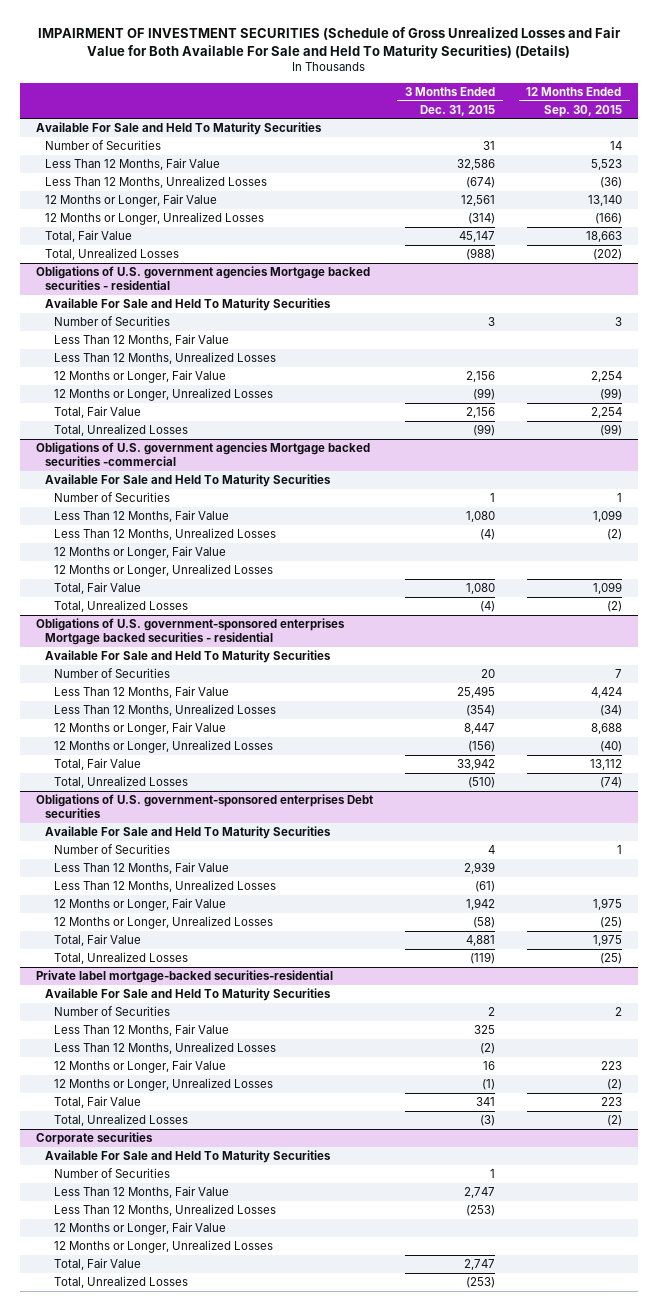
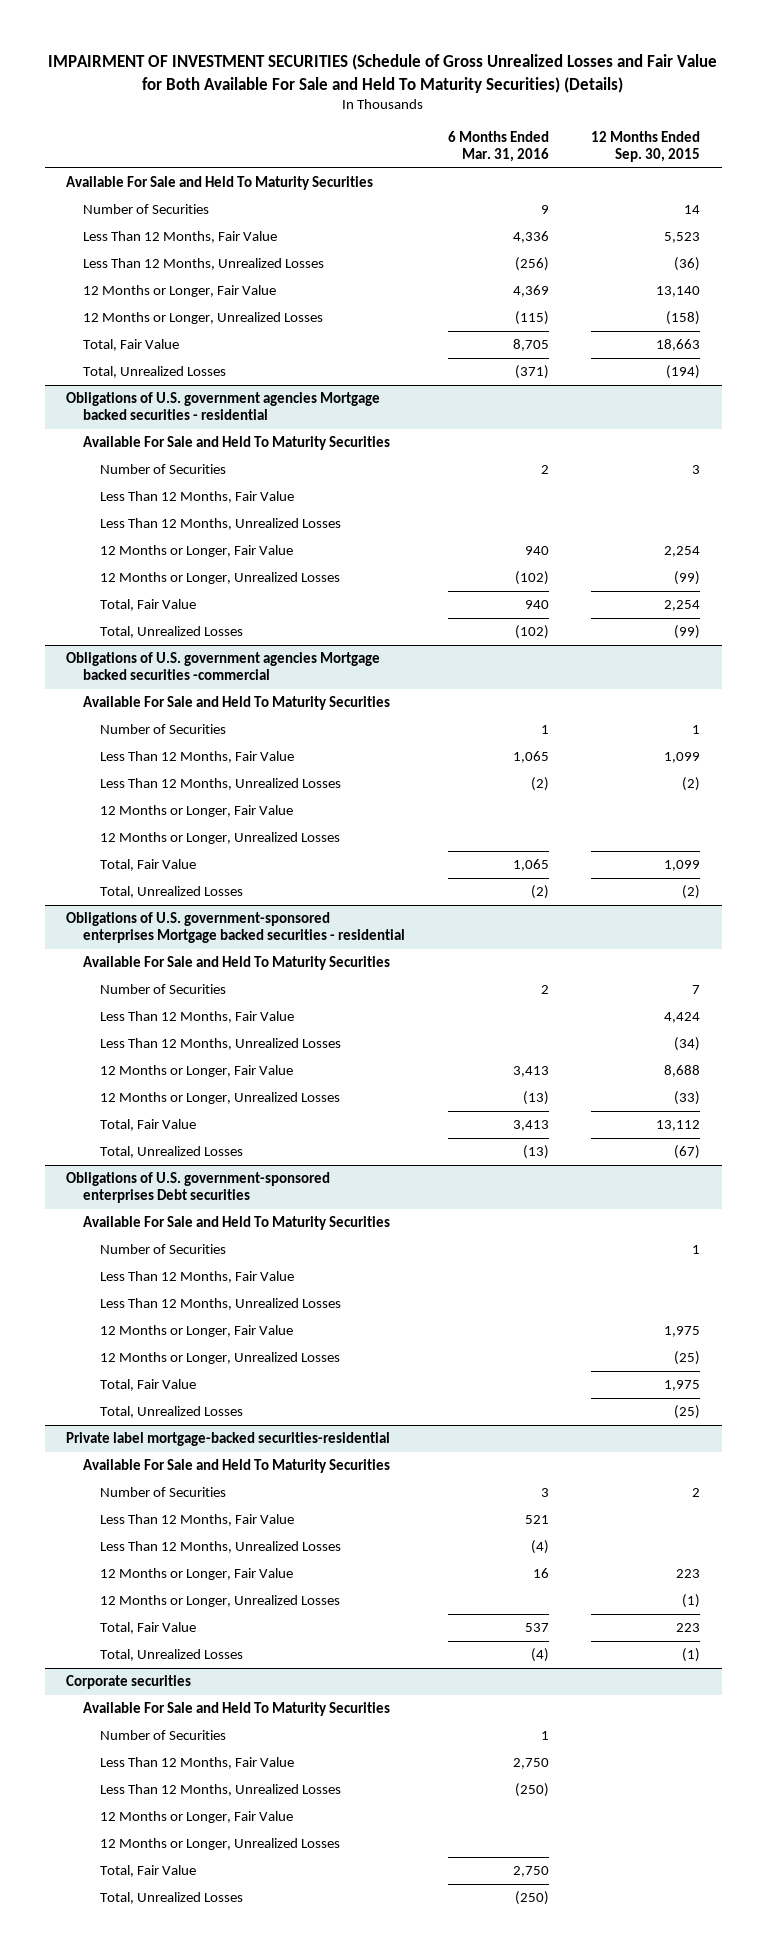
- | 3 Months Ended Dec. 31, 2015 | 12 Months Ended Sep. 30, 2015
+ | 6 Months Ended Mar. 31, 2016 | 12 Months Ended Sep. 30, 2015
- 12 Months or Longer, Unrealized Losses | (314) | (166)
+ 12 Months or Longer, Unrealized Losses | (115) | (158)
- Total, Unrealized Losses | (988) | (202)
+ Total, Unrealized Losses | (371) | (194)
@ Obligations of U.S. government-sponsored enterprises Mortgage backed securities - residential
- 12 Months or Longer, Unrealized Losses | (156) | (40)
+ 12 Months or Longer, Unrealized Losses | (13) | (33)
- Total, Unrealized Losses | (510) | (74)
+ Total, Unrealized Losses | (13) | (67)
@ Private label mortgage-backed securities-residential
- 12 Months or Longer, Unrealized Losses | (1) | (2)
+ 12 Months or Longer, Unrealized Losses | | (1)
- Total, Unrealized Losses | (3) | (2)
+ Total, Unrealized Losses | (4) | (1)

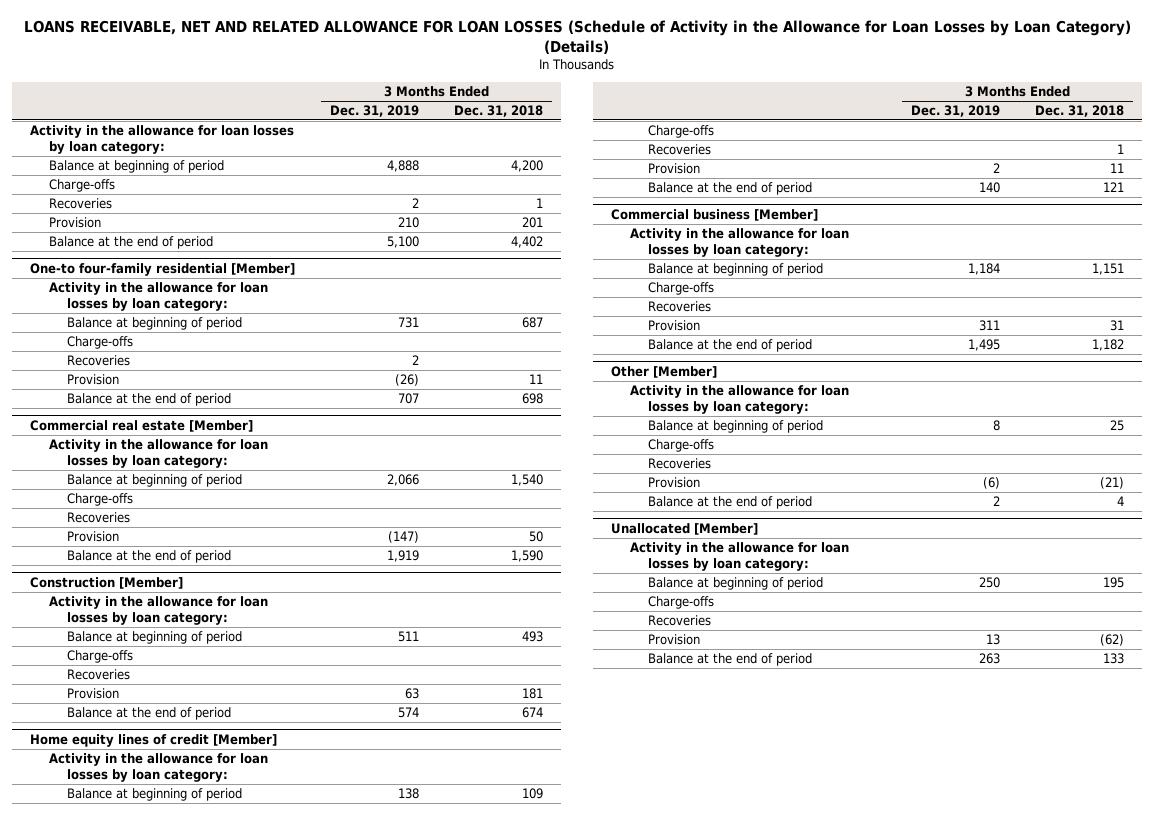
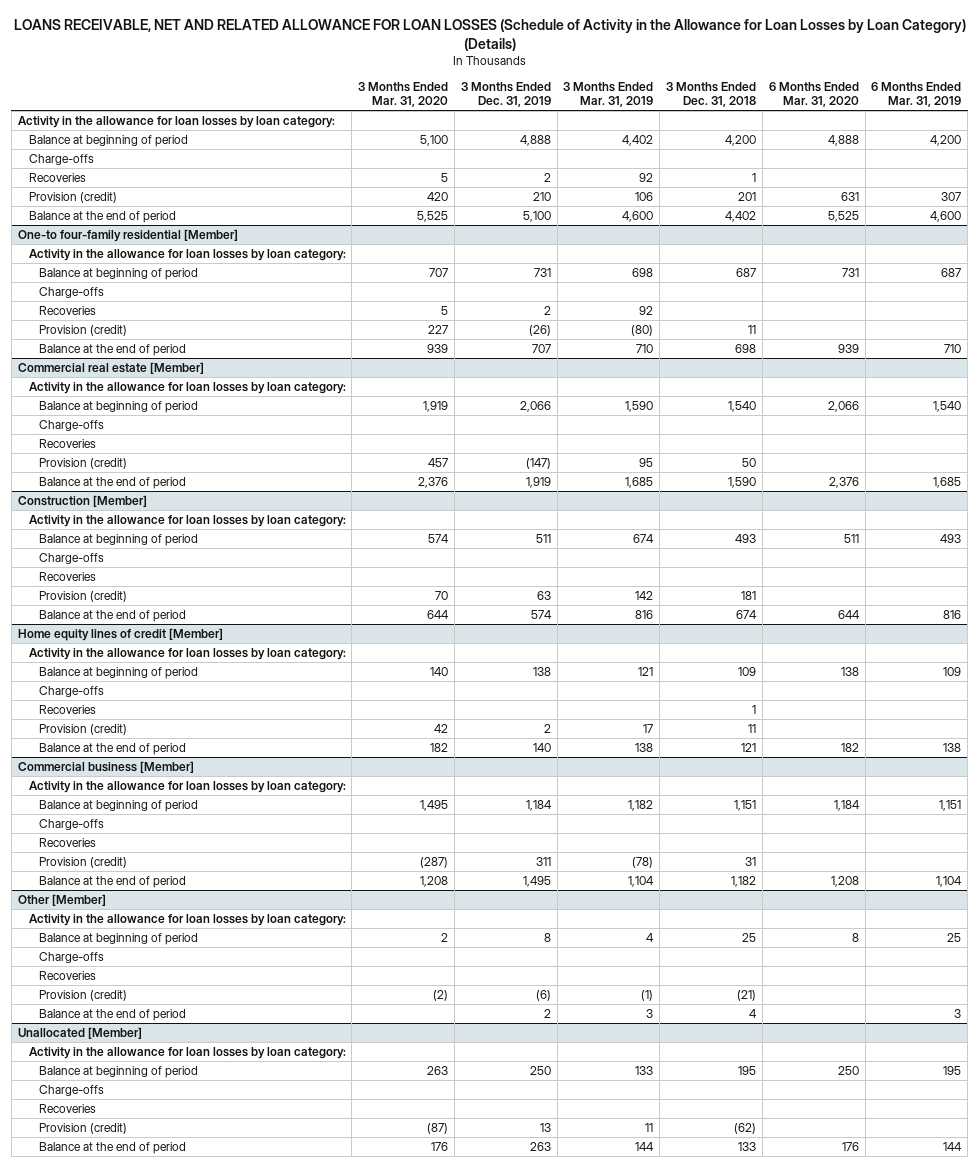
- | 3 Months Ended Dec. 31, 2019 | 3 Months Ended Dec. 31, 2018
+ | 3 Months Ended Mar. 31, 2020 | 3 Months Ended Dec. 31, 2019 | 3 Months Ended Mar. 31, 2019 | 3 Months Ended Dec. 31, 2018 | 6 Months Ended Mar. 31, 2020 | 6 Months Ended Mar. 31, 2019
- Provision | 210 | 201
+ Provision (credit) | 420 | 210 | 106 | 201 | 631 | 307
@ One-to four-family residential [Member]
- Provision | (26) | 11
+ Provision (credit) | 227 | (26) | (80) | 11 | |
@ Commercial real estate [Member]
- Provision | (147) | 50
+ Provision (credit) | 457 | (147) | 95 | 50 | |
@ Construction [Member]
- Provision | 63 | 181
+ Provision (credit) | 70 | 63 | 142 | 181 | |
@ Home equity lines of credit [Member]
- Provision | 2 | 11
+ Provision (credit) | 42 | 2 | 17 | 11 | |
@ Commercial business [Member]
- Provision | 311 | 31
+ Provision (credit) | (287) | 311 | (78) | 31 | |
@ Other [Member]
- Provision | (6) | (21)
+ Provision (credit) | (2) | (6) | (1) | (21) | |
@ Unallocated [Member]
- Provision | 13 | (62)
+ Provision (credit) | (87) | 13 | 11 | (62) | |

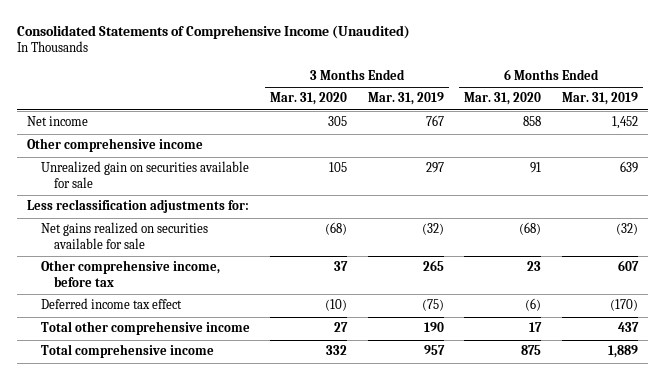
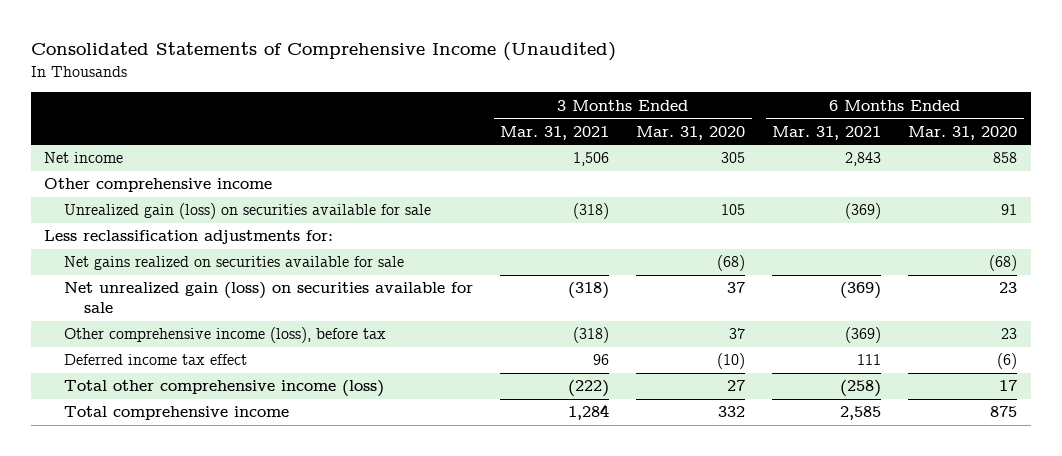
- | 3 Months Ended Mar. 31, 2020 | 3 Months Ended Mar. 31, 2019 | 6 Months Ended Mar. 31, 2020 | 6 Months Ended Mar. 31, 2019
+ | 3 Months Ended Mar. 31, 2021 | 3 Months Ended Mar. 31, 2020 | 6 Months Ended Mar. 31, 2021 | 6 Months Ended Mar. 31, 2020
- Unrealized gain on securities available for sale | 105 | 297 | 91 | 639
+ Unrealized gain (loss) on securities available for sale | (318) | 105 | (369) | 91
- Other comprehensive income, before tax | 37 | 265 | 23 | 607
+ Net unrealized gain (loss) on securities available for sale | (318) | 37 | (369) | 23
+ Other comprehensive income (loss), before tax | (318) | 37 | (369) | 23
- Total other comprehensive income | 27 | 190 | 17 | 437
+ Total other comprehensive income (loss) | (222) | 27 | (258) | 17

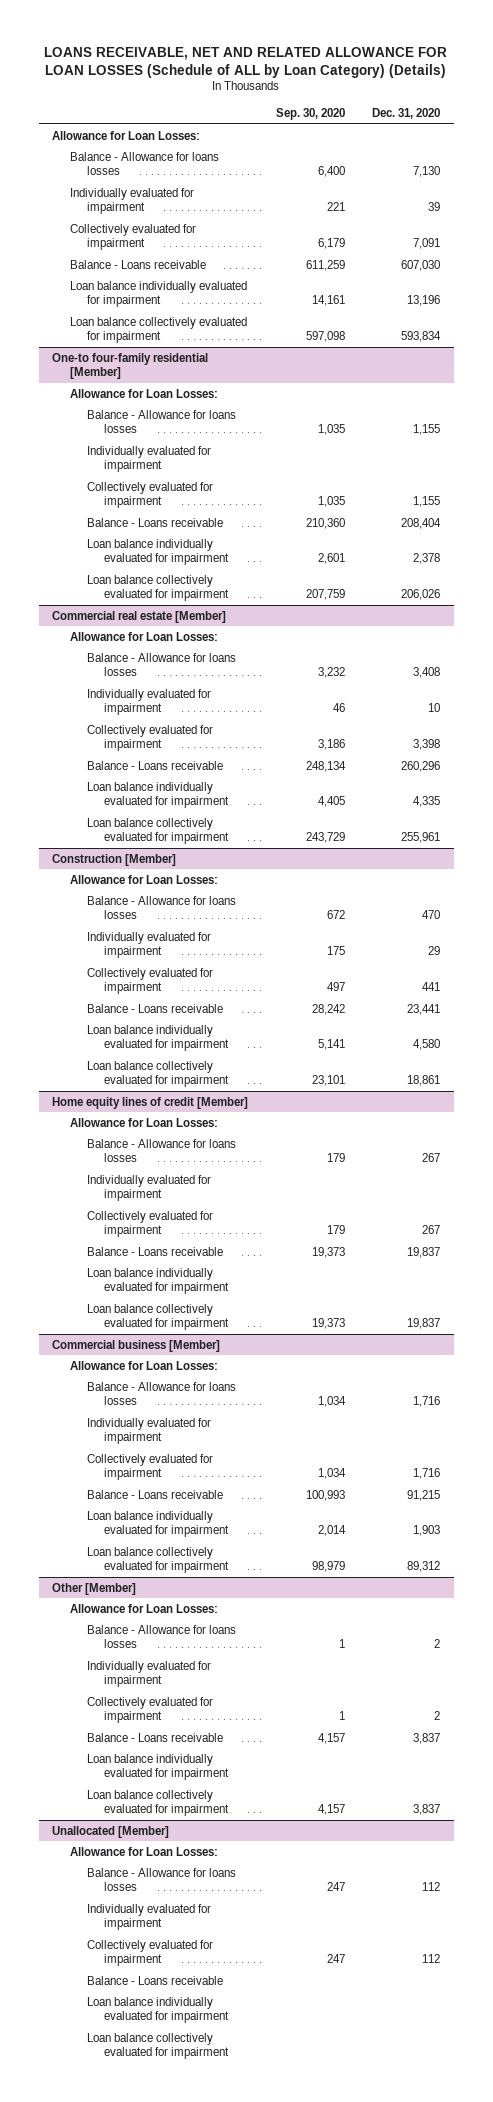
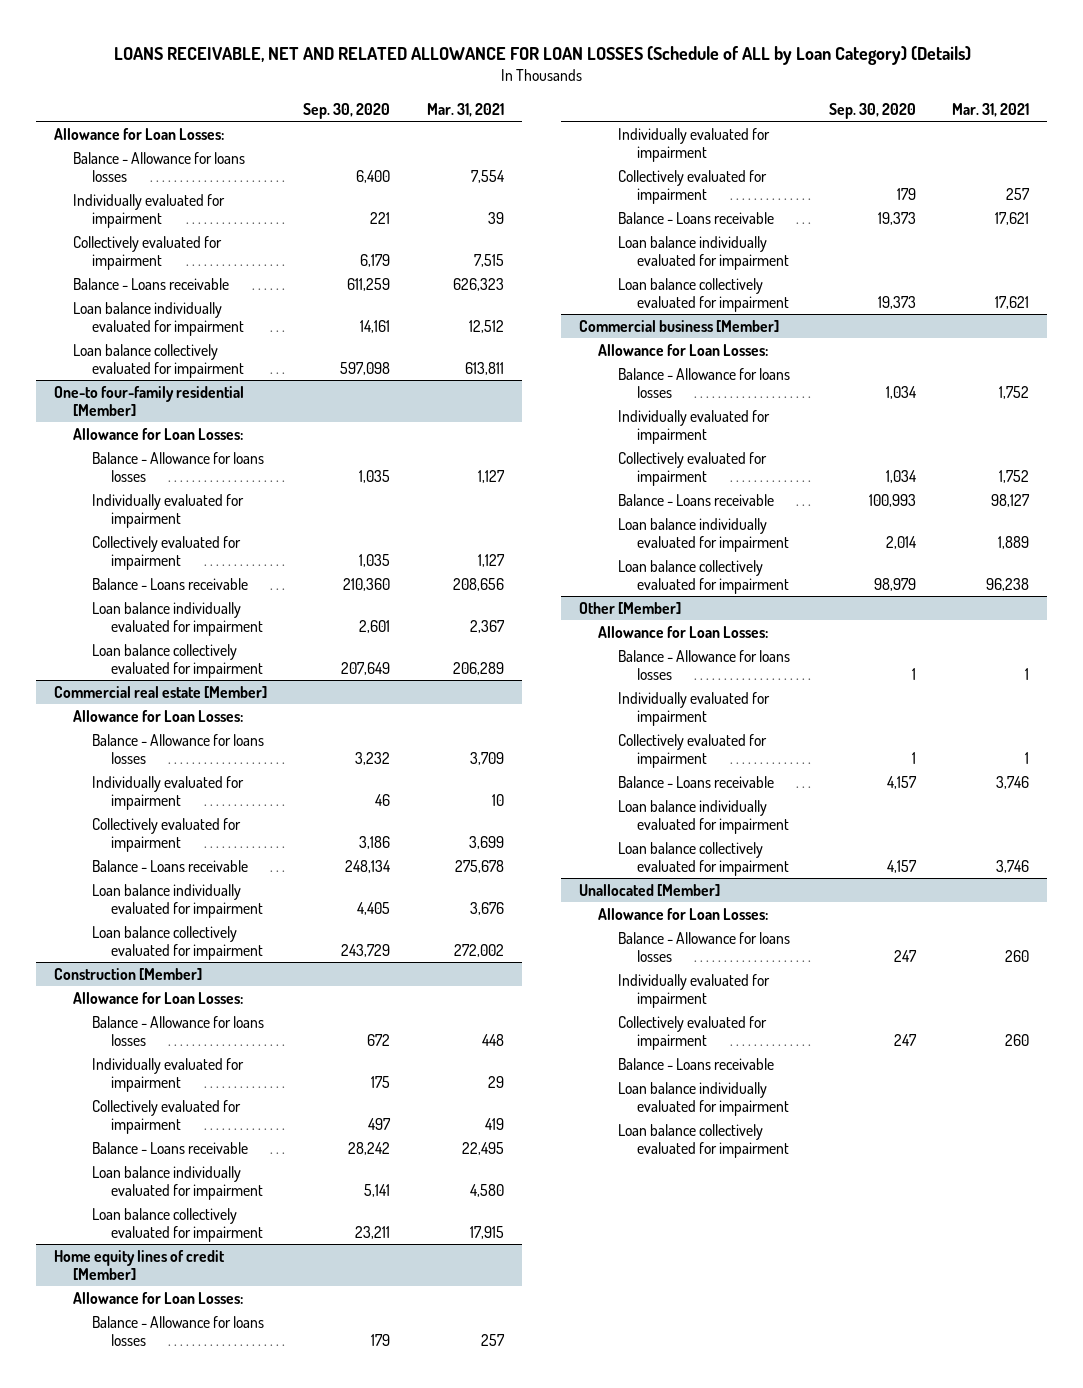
- | Sep. 30, 2020 | Dec. 31, 2020
+ | Sep. 30, 2020 | Mar. 31, 2021
@ One-to four-family residential [Member]
- Loan balance collectively evaluated for impairment | 207,759 | 206,026
+ Loan balance collectively evaluated for impairment | 207,649 | 206,289
@ Construction [Member]
- Loan balance collectively evaluated for impairment | 23,101 | 18,861
+ Loan balance collectively evaluated for impairment | 23,211 | 17,915

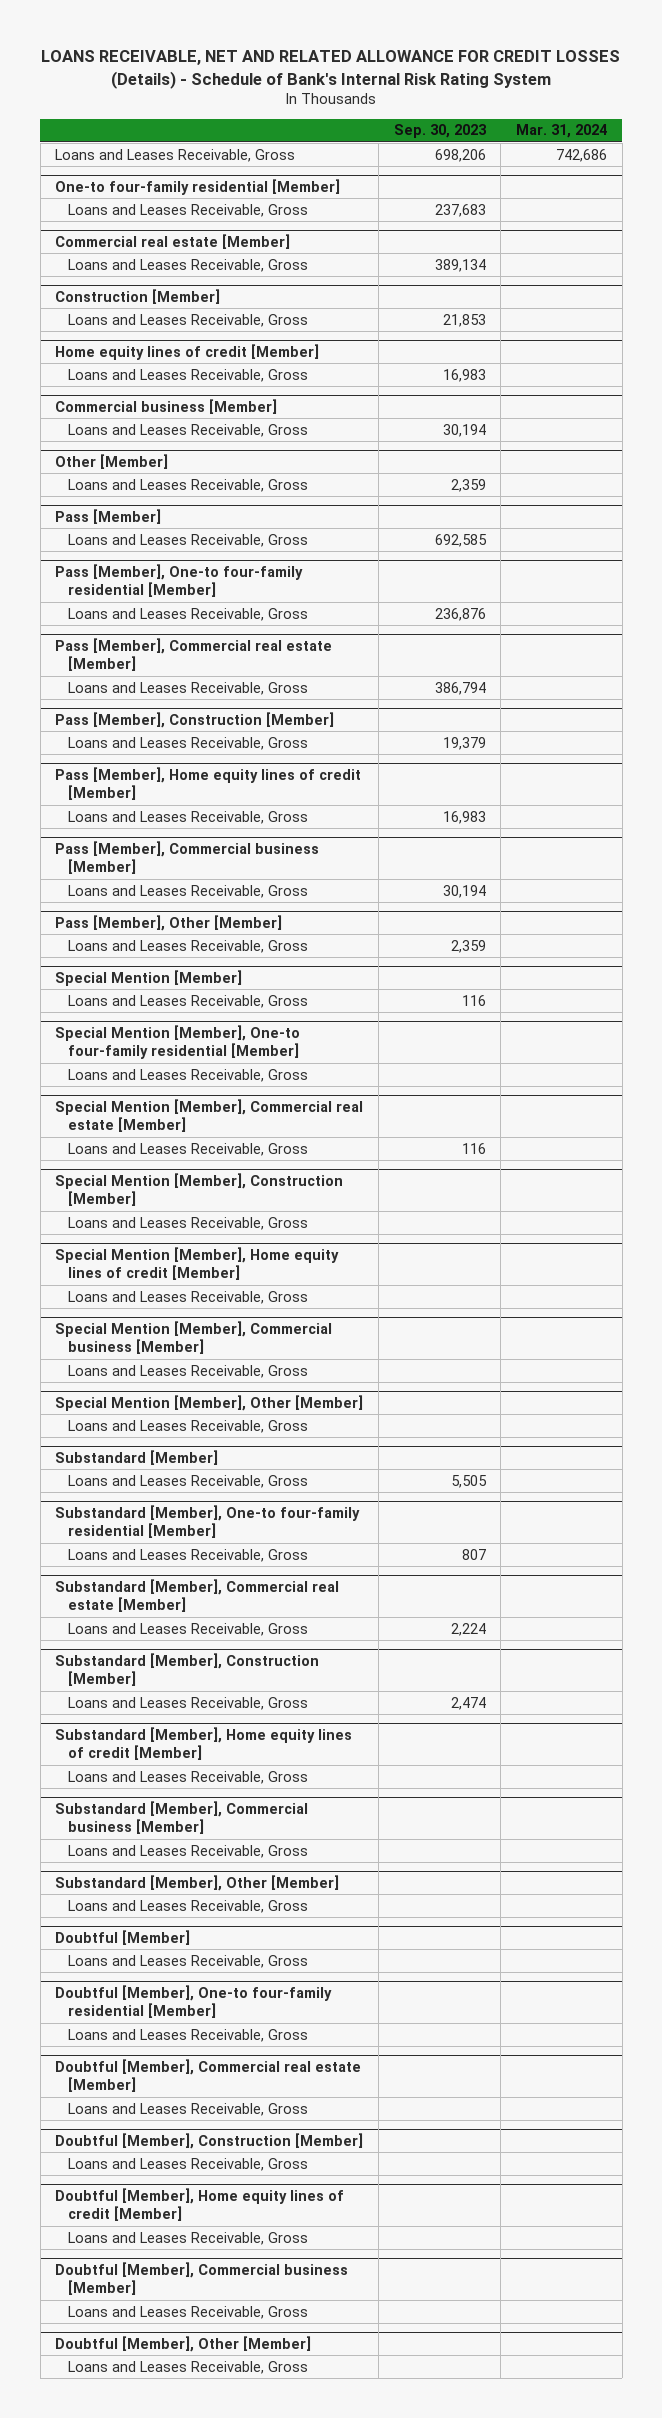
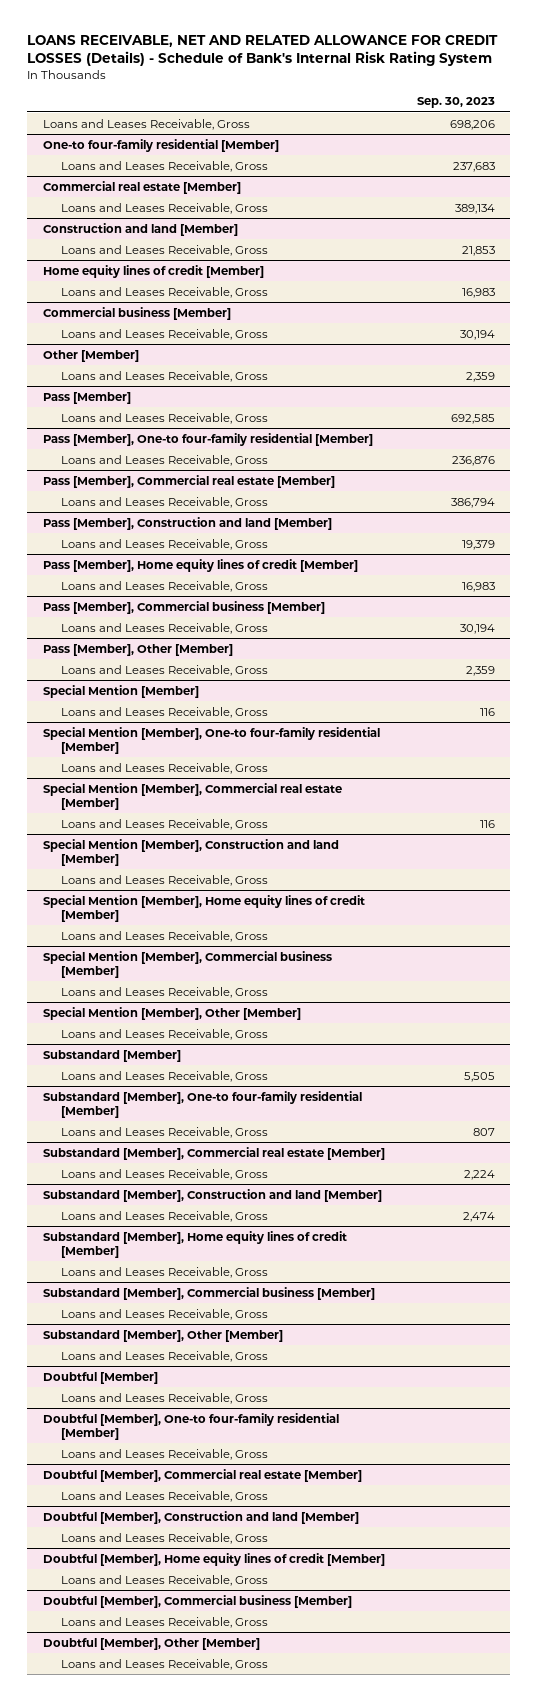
- | Sep. 30, 2023 | Mar. 31, 2024
+ | Sep. 30, 2023
- Construction [Member]
+ Construction and land [Member]
- Pass [Member], Construction [Member]
+ Pass [Member], Construction and land [Member]
- Special Mention [Member], Construction [Member]
+ Special Mention [Member], Construction and land [Member]
- Substandard [Member], Construction [Member]
+ Substandard [Member], Construction and land [Member]
- Doubtful [Member], Construction [Member]
+ Doubtful [Member], Construction and land [Member]

